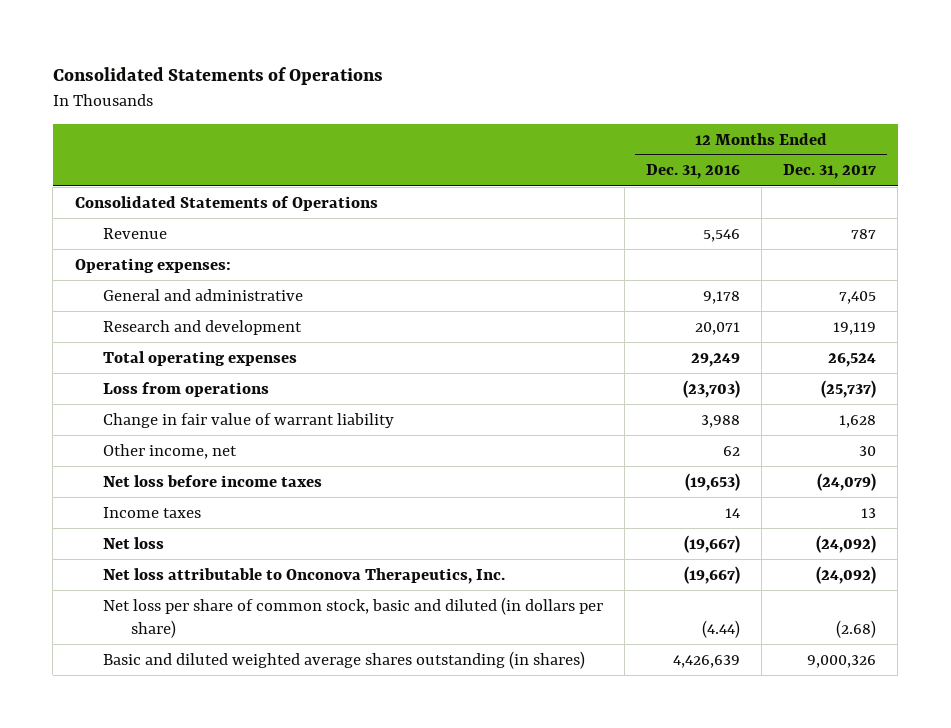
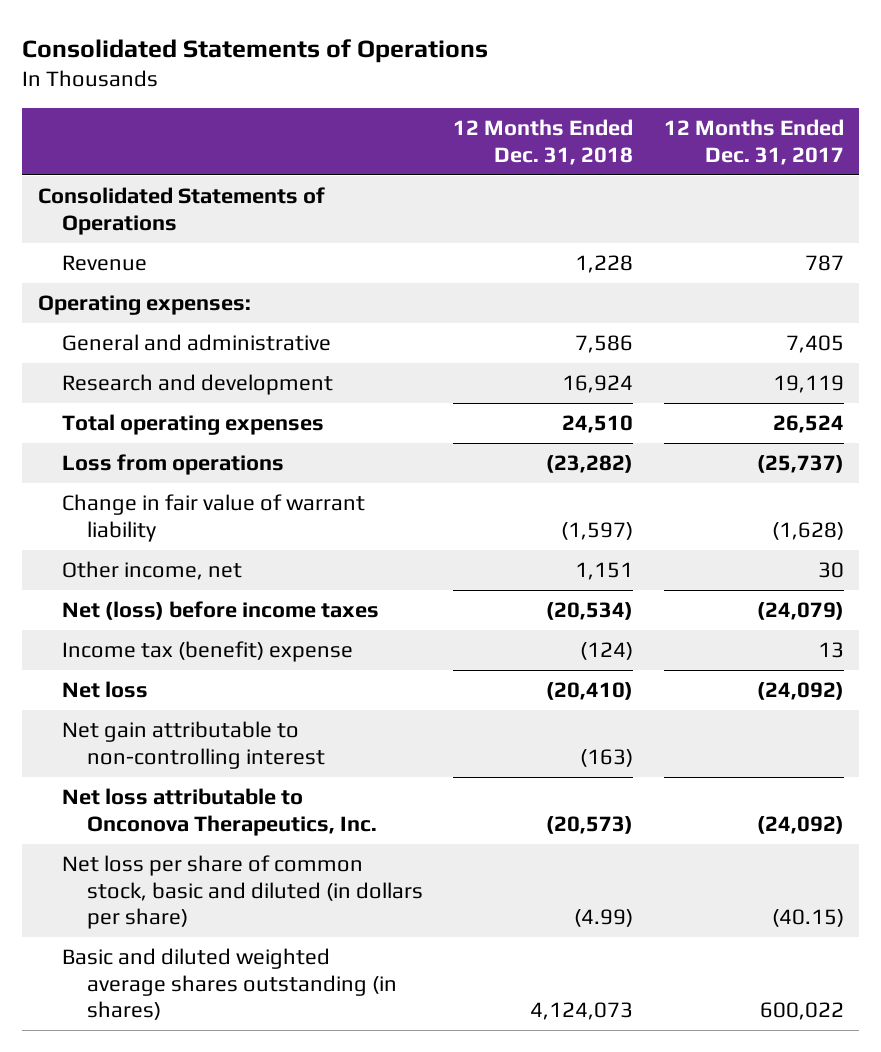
- | 12 Months Ended Dec. 31, 2016 | 12 Months Ended Dec. 31, 2017
+ | 12 Months Ended Dec. 31, 2018 | 12 Months Ended Dec. 31, 2017
- Change in fair value of warrant liability | 3,988 | 1,628
+ Change in fair value of warrant liability | (1,597) | (1,628)
- Net loss before income taxes | (19,653) | (24,079)
- Income taxes | 14 | 13
+ Net (loss) before income taxes | (20,534) | (24,079)
+ Income tax (benefit) expense | (124) | 13
+ Net gain attributable to non-controlling interest | (163) |
- Net loss per share of common stock, basic and diluted (in dollars per share) | (4.44) | (2.68)
- Basic and diluted weighted average shares outstanding (in shares) | 4,426,639 | 9,000,326
+ Net loss per share of common stock, basic and diluted (in dollars per share) | (4.99) | (40.15)
+ Basic and diluted weighted average shares outstanding (in shares) | 4,124,073 | 600,022

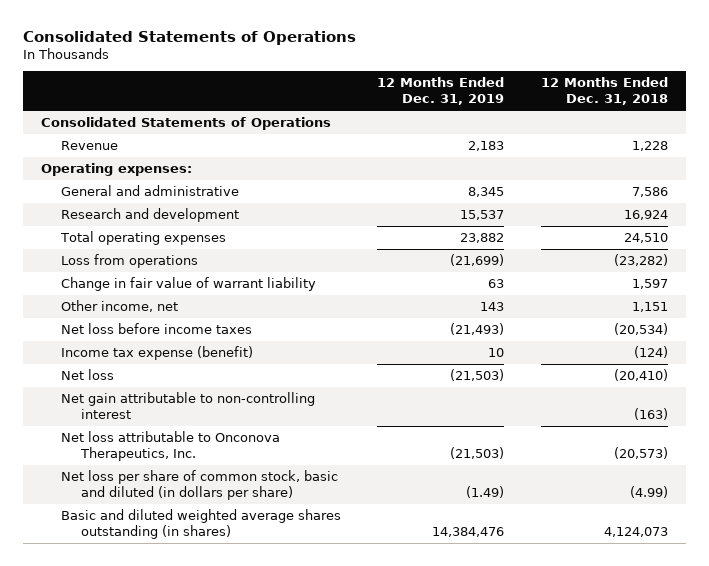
- | 12 Months Ended Dec. 31, 2018 | 12 Months Ended Dec. 31, 2017
+ | 12 Months Ended Dec. 31, 2019 | 12 Months Ended Dec. 31, 2018
- Change in fair value of warrant liability | (1,597) | (1,628)
+ Change in fair value of warrant liability | 63 | 1,597
- Net (loss) before income taxes | (20,534) | (24,079)
- Income tax (benefit) expense | (124) | 13
+ Net loss before income taxes | (21,493) | (20,534)
+ Income tax expense (benefit) | 10 | (124)

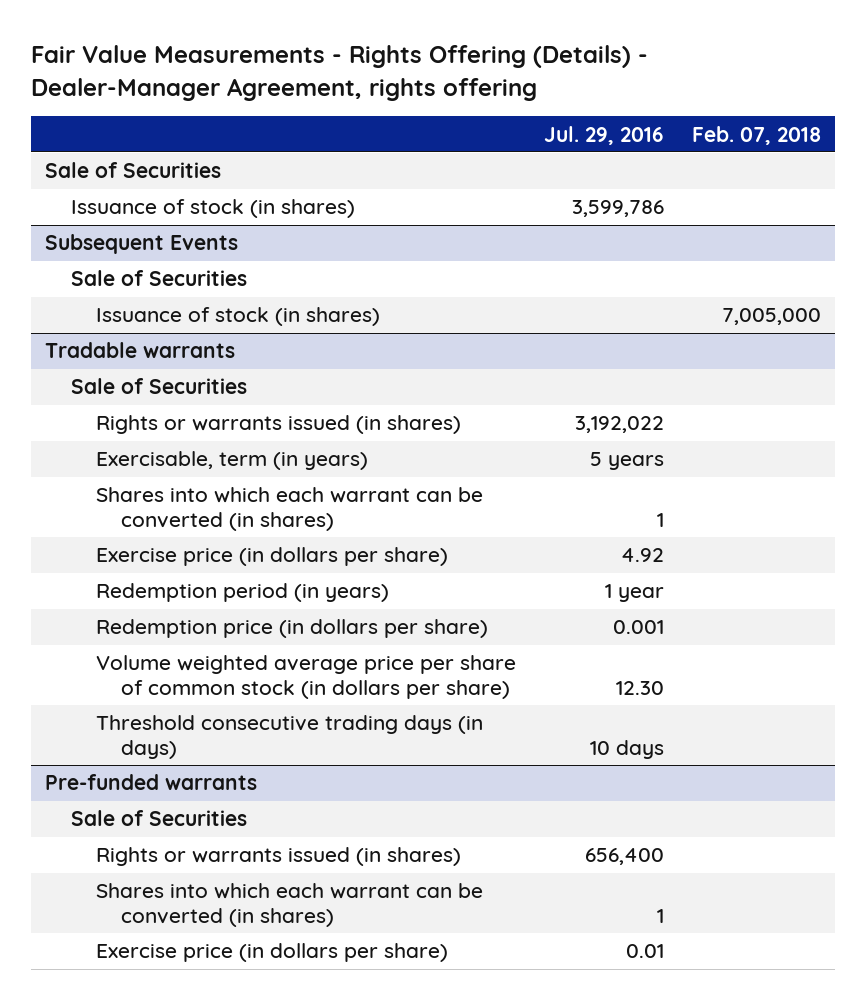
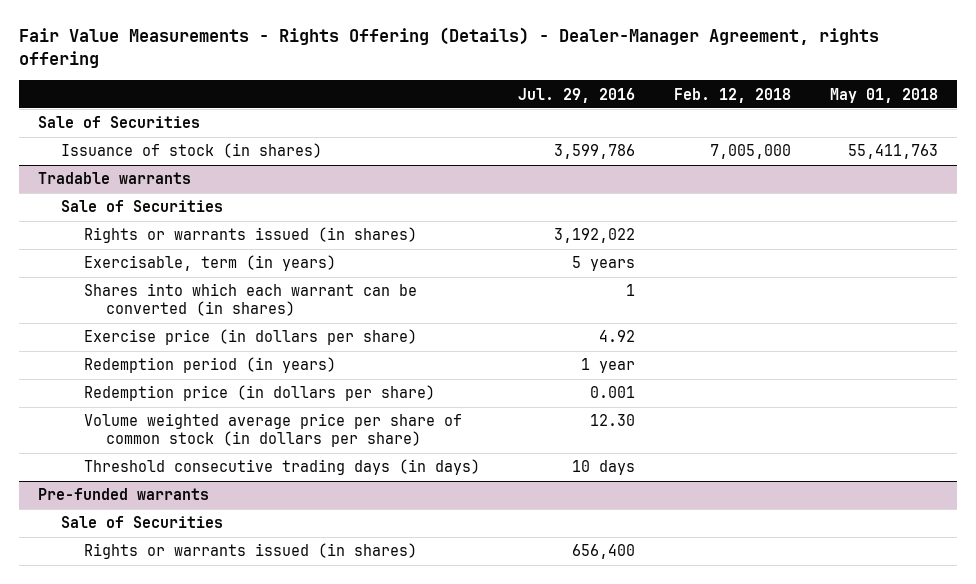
- | Jul. 29, 2016 | Feb. 07, 2018
+ | Jul. 29, 2016 | Feb. 12, 2018 | May 01, 2018
- Subsequent Events
- Sale of Securities
- Issuance of stock (in shares) | | 7,005,000
@ Pre-funded warrants
- Shares into which each warrant can be converted (in shares) | 1 |
- Exercise price (in dollars per share) | 0.01 |

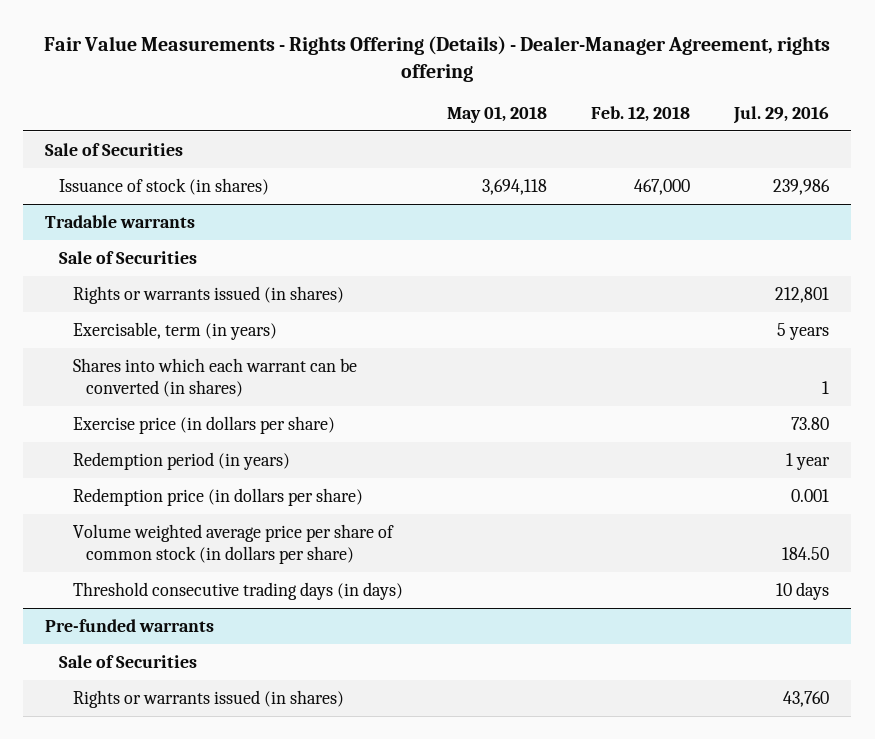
- | Jul. 29, 2016 | Feb. 12, 2018 | May 01, 2018
+ | May 01, 2018 | Feb. 12, 2018 | Jul. 29, 2016
- Issuance of stock (in shares) | 3,599,786 | 7,005,000 | 55,411,763
+ Issuance of stock (in shares) | 3,694,118 | 467,000 | 239,986
@ Tradable warrants
- Rights or warrants issued (in shares) | 3,192,022 | |
+ Rights or warrants issued (in shares) | | | 212,801
- Exercise price (in dollars per share) | 4.92 | |
+ Exercise price (in dollars per share) | | | 73.80
- Volume weighted average price per share of common stock (in dollars per share) | 12.30 | |
+ Volume weighted average price per share of common stock (in dollars per share) | | | 184.50
@ Pre-funded warrants
- Rights or warrants issued (in shares) | 656,400 | |
+ Rights or warrants issued (in shares) | | | 43,760

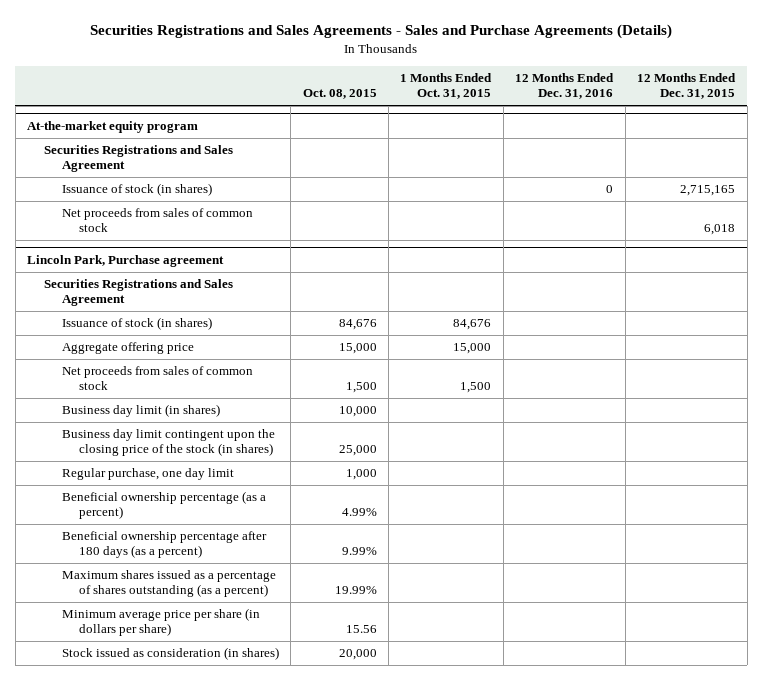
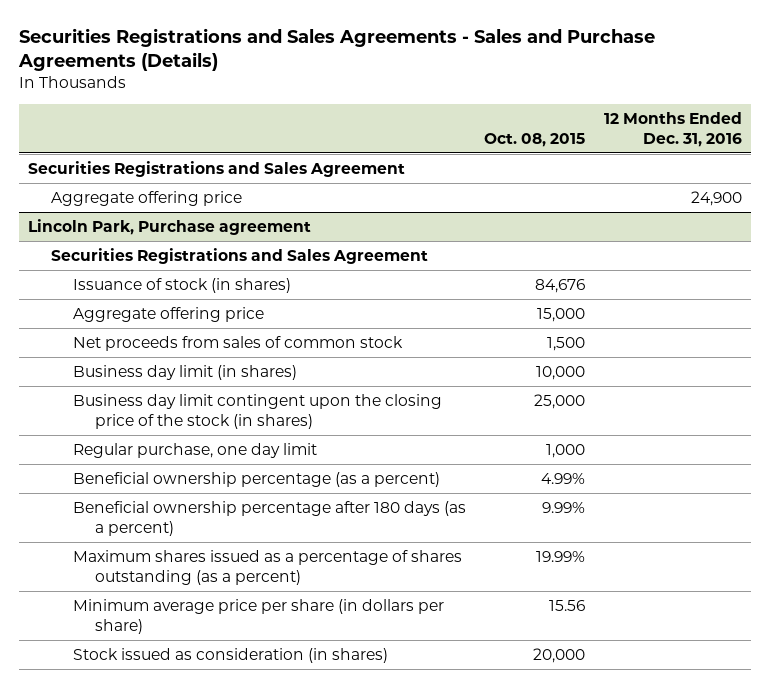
- | Oct. 08, 2015 | 1 Months Ended Oct. 31, 2015 | 12 Months Ended Dec. 31, 2016 | 12 Months Ended Dec. 31, 2015
+ | Oct. 08, 2015 | 12 Months Ended Dec. 31, 2016
- At-the-market equity program
- Issuance of stock (in shares) | | | 0 | 2,715,165
- Net proceeds from sales of common stock | | | | 6,018
+ Aggregate offering price | | 24,900

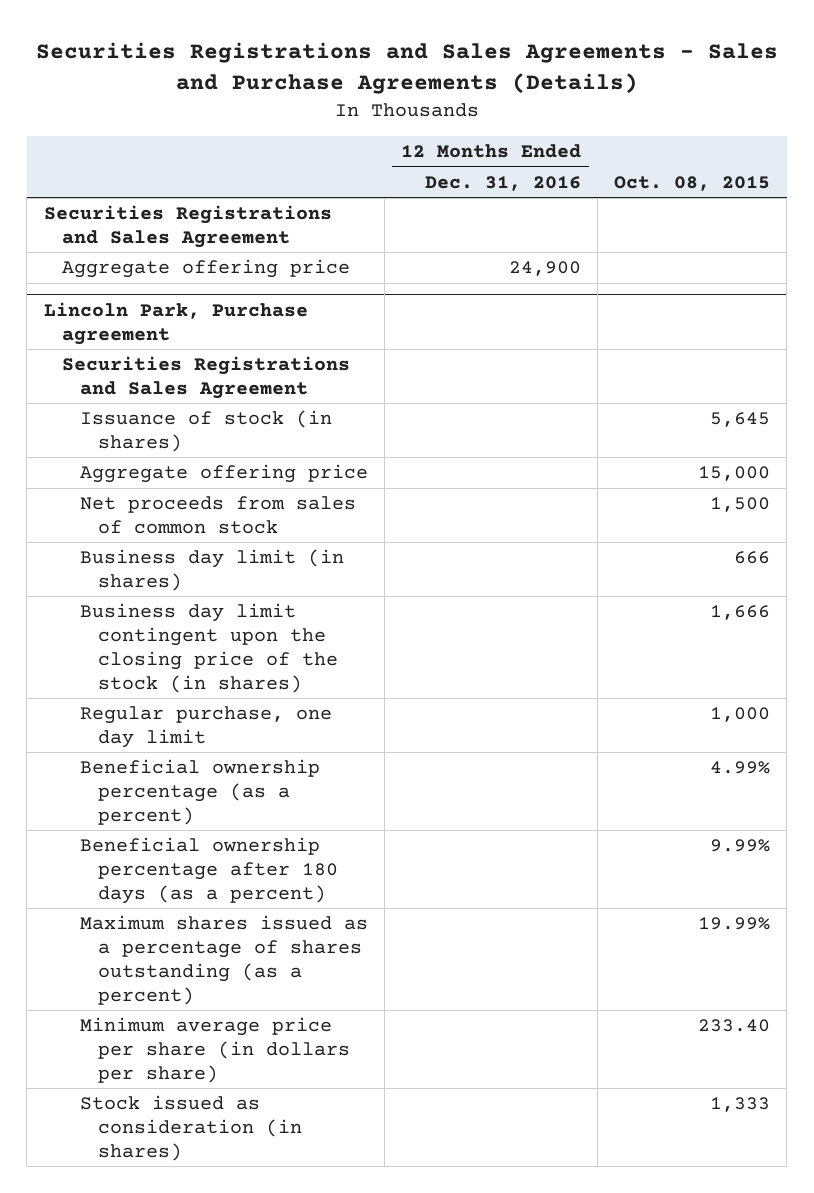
- | Oct. 08, 2015 | 12 Months Ended Dec. 31, 2016
+ | 12 Months Ended Dec. 31, 2016 | Oct. 08, 2015
@ Lincoln Park, Purchase agreement
- Issuance of stock (in shares) | 84,676 |
+ Issuance of stock (in shares) | | 5,645
- Business day limit (in shares) | 10,000 |
- Business day limit contingent upon the closing price of the stock (in shares) | 25,000 |
+ Business day limit (in shares) | | 666
+ Business day limit contingent upon the closing price of the stock (in shares) | | 1,666
- Minimum average price per share (in dollars per share) | 15.56 |
- Stock issued as consideration (in shares) | 20,000 |
+ Minimum average price per share (in dollars per share) | | 233.40
+ Stock issued as consideration (in shares) | | 1,333

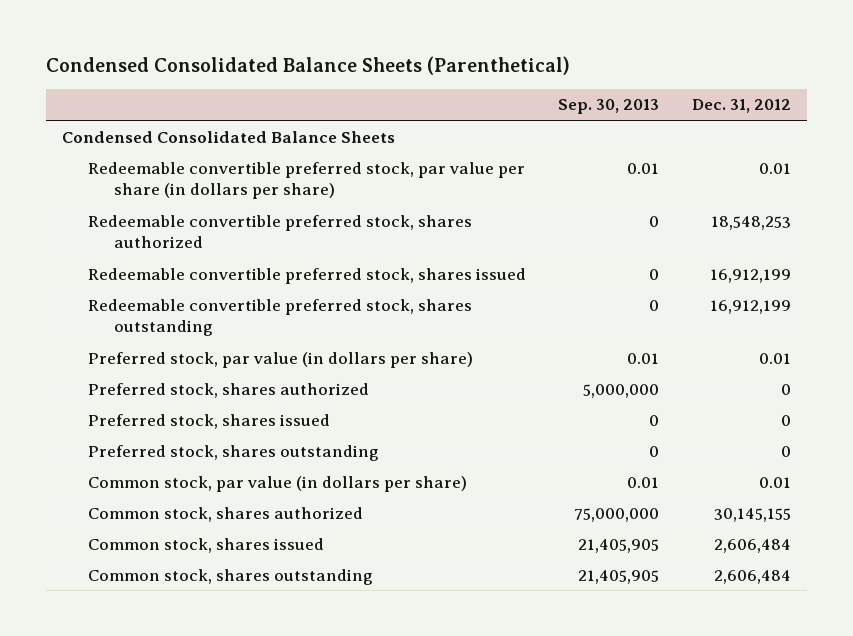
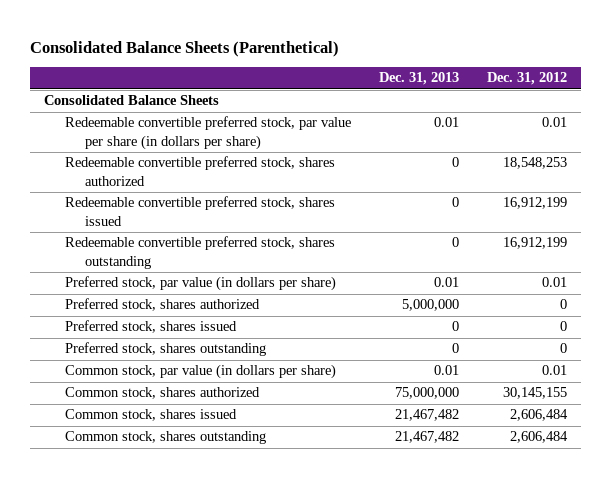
- Condensed Consolidated Balance Sheets (Parenthetical)
+ Consolidated Balance Sheets (Parenthetical)
- | Sep. 30, 2013 | Dec. 31, 2012
+ | Dec. 31, 2013 | Dec. 31, 2012
- Condensed Consolidated Balance Sheets
+ Consolidated Balance Sheets

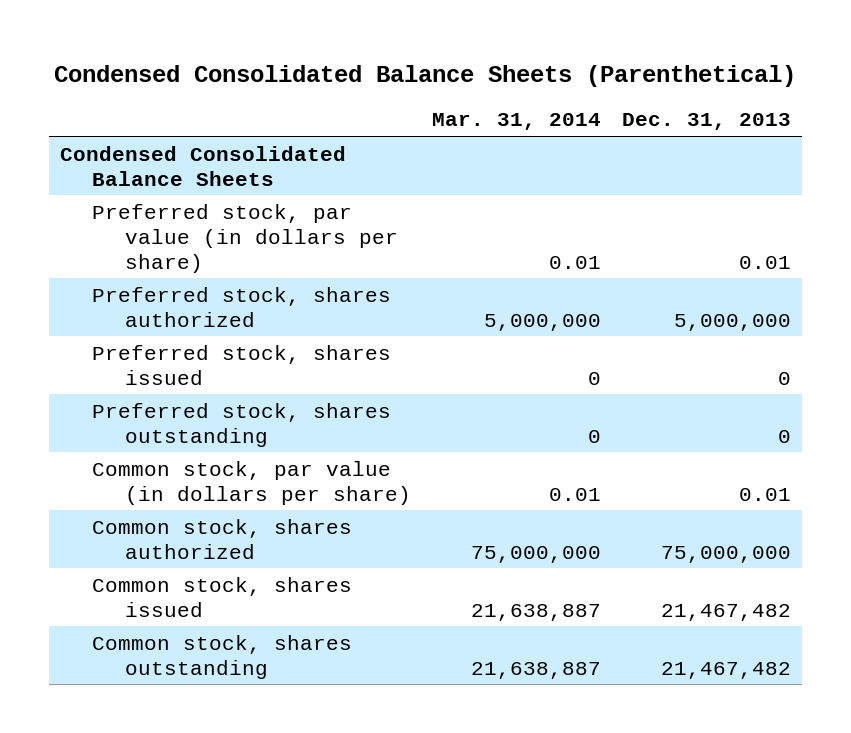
- Consolidated Balance Sheets (Parenthetical)
+ Condensed Consolidated Balance Sheets (Parenthetical)
- | Dec. 31, 2013 | Dec. 31, 2012
+ | Mar. 31, 2014 | Dec. 31, 2013
- Consolidated Balance Sheets
- Redeemable convertible preferred stock, par value per share (in dollars per share) | 0.01 | 0.01
- Redeemable convertible preferred stock, shares authorized | 0 | 18,548,253
- Redeemable convertible preferred stock, shares issued | 0 | 16,912,199
- Redeemable convertible preferred stock, shares outstanding | 0 | 16,912,199
+ Condensed Consolidated Balance Sheets

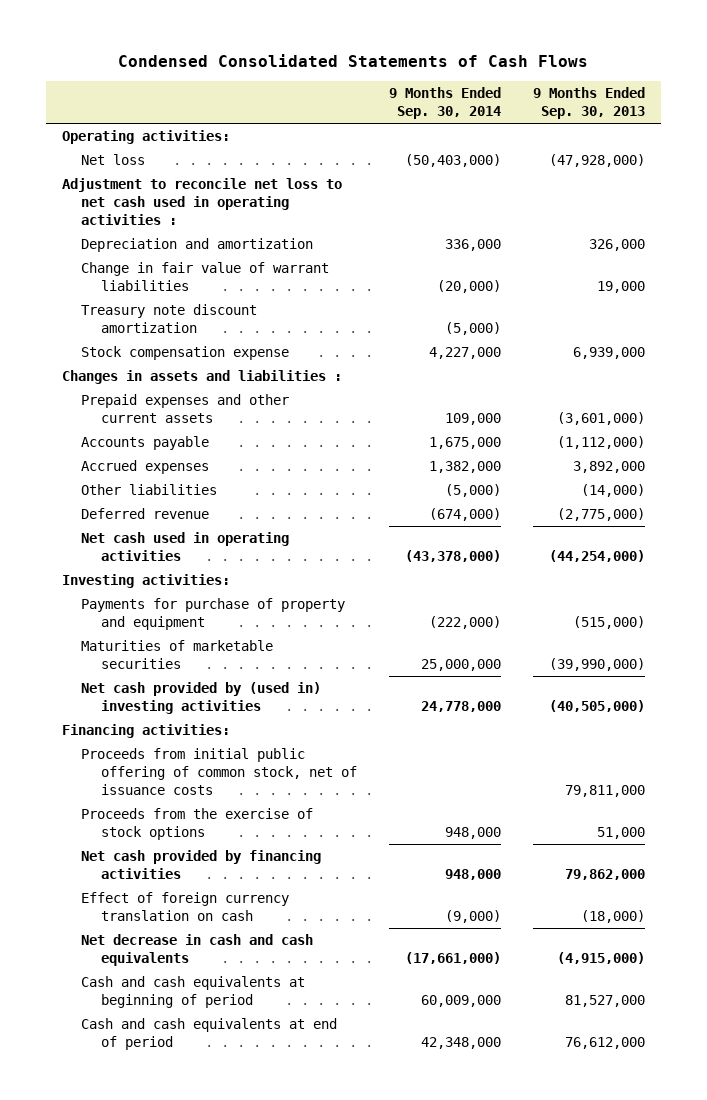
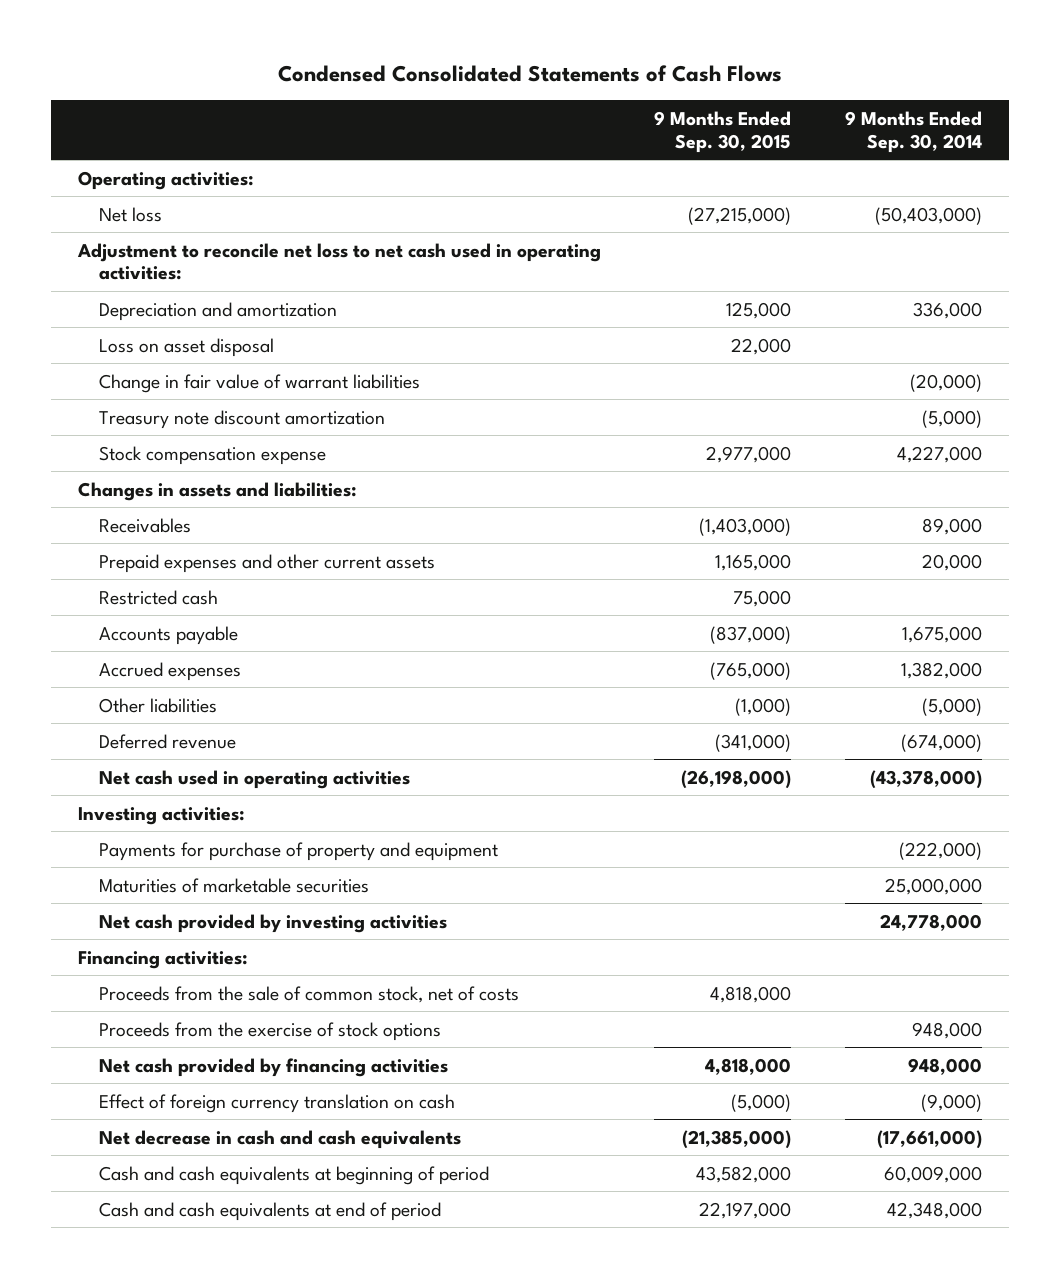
- | 9 Months Ended Sep. 30, 2014 | 9 Months Ended Sep. 30, 2013
+ | 9 Months Ended Sep. 30, 2015 | 9 Months Ended Sep. 30, 2014
- Adjustment to reconcile net loss to net cash used in operating activities :
+ Adjustment to reconcile net loss to net cash used in operating activities:
+ Loss on asset disposal | 22,000 |
- Changes in assets and liabilities :
- Prepaid expenses and other current assets | 109,000 | (3,601,000)
+ Changes in assets and liabilities:
+ Receivables | (1,403,000) | 89,000
+ Prepaid expenses and other current assets | 1,165,000 | 20,000
+ Restricted cash | 75,000 |
- Net cash provided by (used in) investing activities | 24,778,000 | (40,505,000)
+ Net cash provided by investing activities | | 24,778,000
- Proceeds from initial public offering of common stock, net of issuance costs | | 79,811,000
+ Proceeds from the sale of common stock, net of costs | 4,818,000 |

